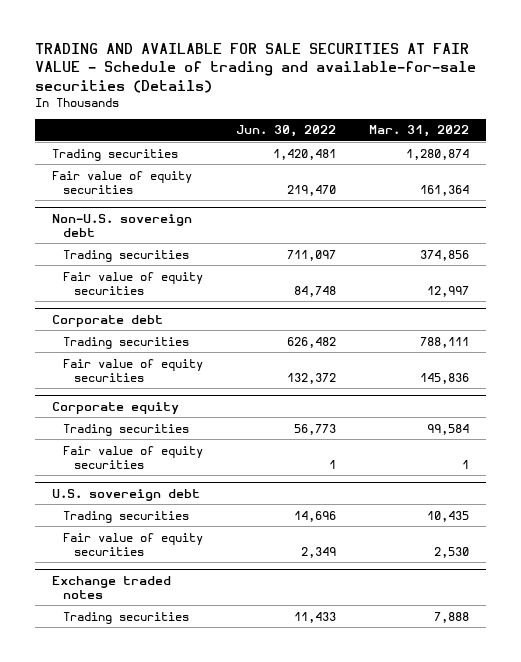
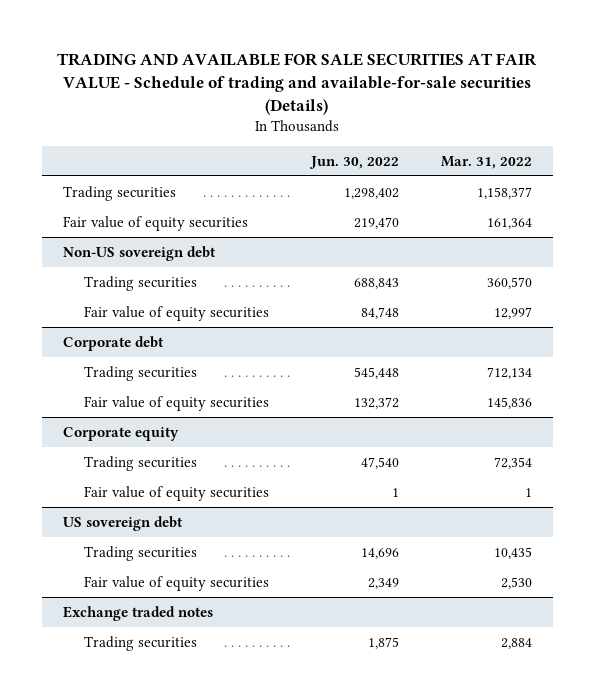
- Trading securities | 1,420,481 | 1,280,874
+ Trading securities | 1,298,402 | 1,158,377
- Non-U.S. sovereign debt
- Trading securities | 711,097 | 374,856
+ Non-US sovereign debt
+ Trading securities | 688,843 | 360,570
@ Corporate debt
- Trading securities | 626,482 | 788,111
+ Trading securities | 545,448 | 712,134
@ Corporate equity
- Trading securities | 56,773 | 99,584
+ Trading securities | 47,540 | 72,354
- U.S. sovereign debt
+ US sovereign debt
@ Exchange traded notes
- Trading securities | 11,433 | 7,888
+ Trading securities | 1,875 | 2,884

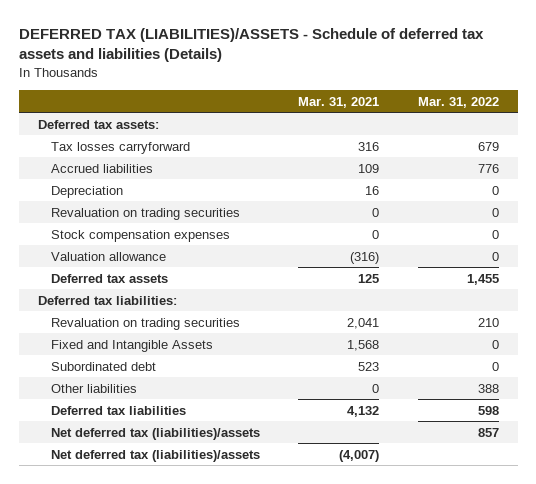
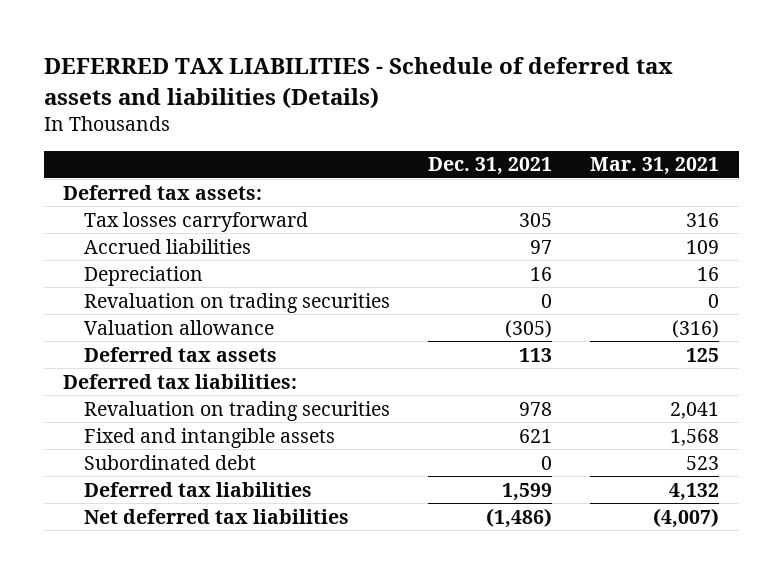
- DEFERRED TAX (LIABILITIES)/ASSETS - Schedule of deferred tax assets and liabilities (Details)
+ DEFERRED TAX LIABILITIES - Schedule of deferred tax assets and liabilities (Details)
- | Mar. 31, 2021 | Mar. 31, 2022
+ | Dec. 31, 2021 | Mar. 31, 2021
- Stock compensation expenses | 0 | 0
- Fixed and Intangible Assets | 1,568 | 0
+ Fixed and intangible assets | 621 | 1,568
- Other liabilities | 0 | 388
- Net deferred tax (liabilities)/assets | | 857
- Net deferred tax (liabilities)/assets | (4,007) |
+ Net deferred tax liabilities | (1,486) | (4,007)

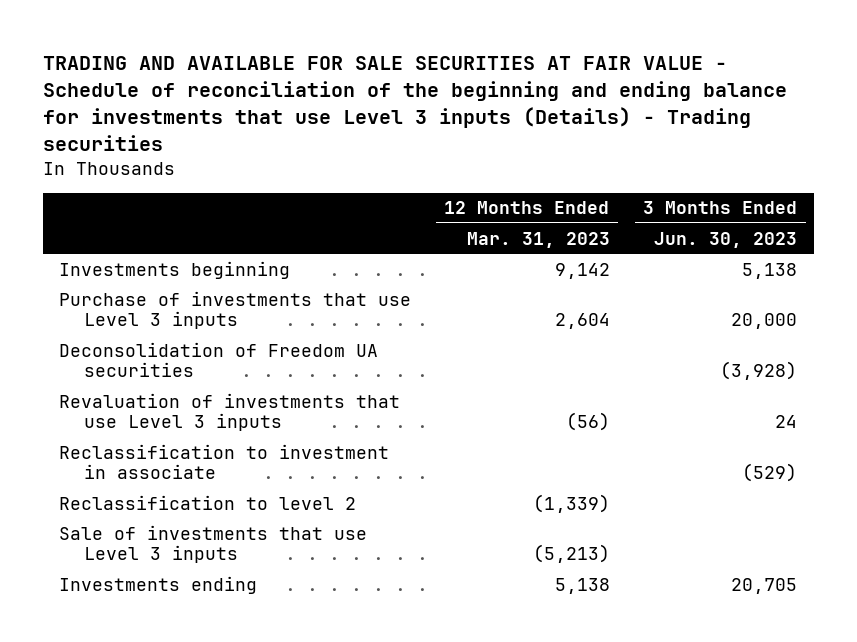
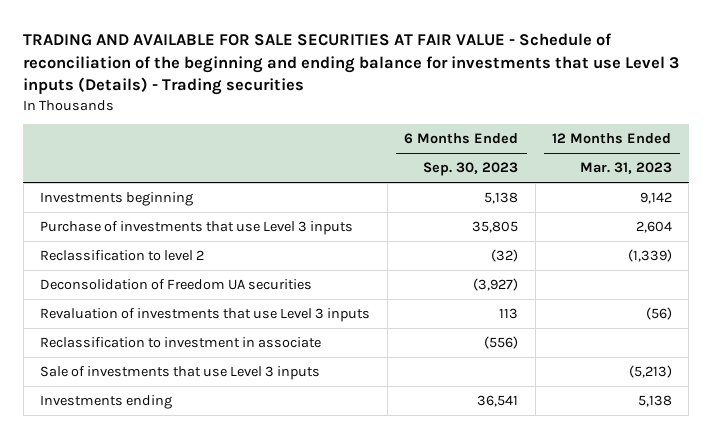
- | 12 Months Ended Mar. 31, 2023 | 3 Months Ended Jun. 30, 2023
+ | 6 Months Ended Sep. 30, 2023 | 12 Months Ended Mar. 31, 2023
moved up: Reclassification to level 2 | (32) | (1,339)

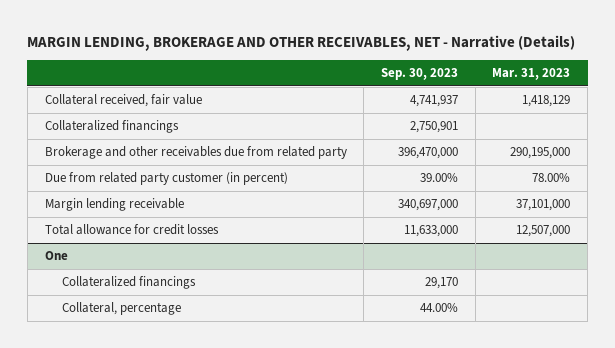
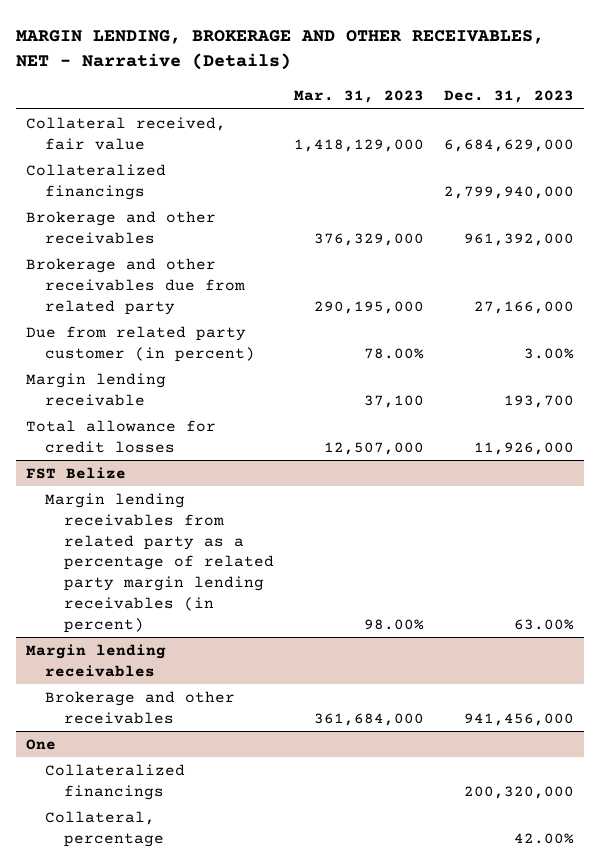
- | Sep. 30, 2023 | Mar. 31, 2023
+ | Mar. 31, 2023 | Dec. 31, 2023
- Collateral received, fair value | 4,741,937 | 1,418,129
+ Collateral received, fair value | 1,418,129,000 | 6,684,629,000
+ Brokerage and other receivables | 376,329,000 | 961,392,000
- Margin lending receivable | 340,697,000 | 37,101,000
+ Margin lending receivable | 37,100 | 193,700
+ FST Belize
+ Margin lending receivables from related party as a percentage of related party margin lending receivables (in percent) | 98.00% | 63.00%
+ Margin lending receivables
+ Brokerage and other receivables | 361,684,000 | 941,456,000

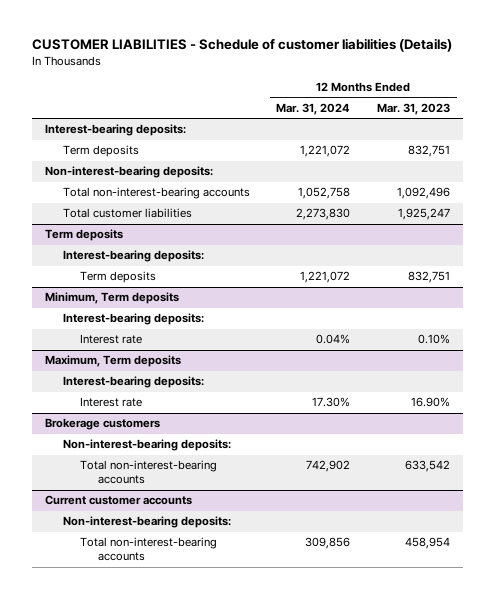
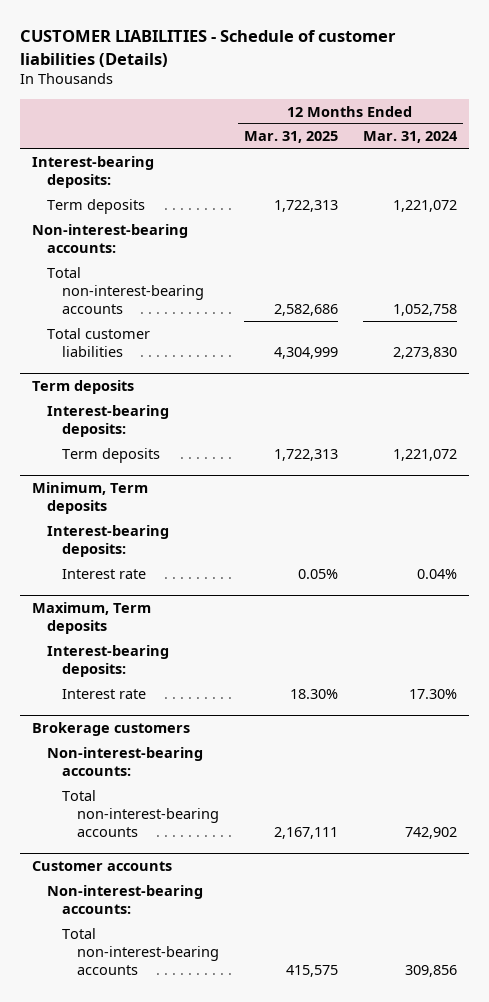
- | 12 Months Ended Mar. 31, 2024 | 12 Months Ended Mar. 31, 2023
+ | 12 Months Ended Mar. 31, 2025 | 12 Months Ended Mar. 31, 2024
- Non-interest-bearing deposits:
+ Non-interest-bearing accounts:
@ Brokerage customers
- Non-interest-bearing deposits:
+ Non-interest-bearing accounts:
- Current customer accounts
- Non-interest-bearing deposits:
+ Customer accounts
+ Non-interest-bearing accounts:

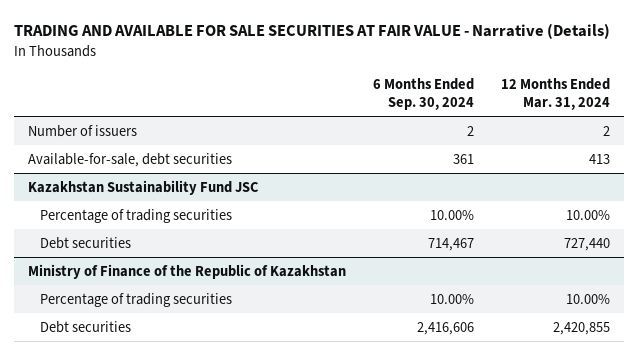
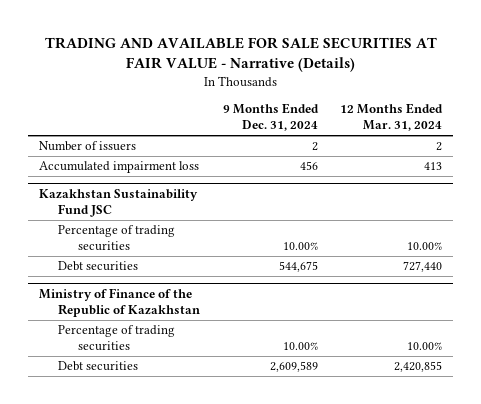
- | 6 Months Ended Sep. 30, 2024 | 12 Months Ended Mar. 31, 2024
+ | 9 Months Ended Dec. 31, 2024 | 12 Months Ended Mar. 31, 2024
- Available-for-sale, debt securities | 361 | 413
+ Accumulated impairment loss | 456 | 413

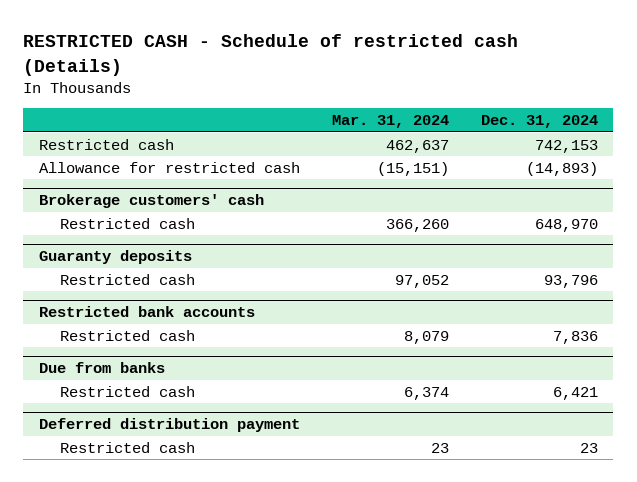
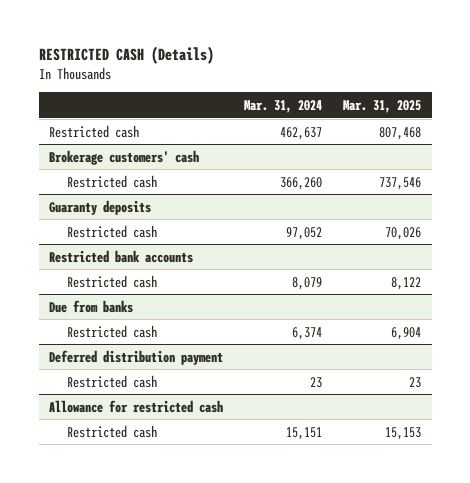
- RESTRICTED CASH - Schedule of restricted cash (Details)
+ RESTRICTED CASH (Details)
- | Mar. 31, 2024 | Dec. 31, 2024
+ | Mar. 31, 2024 | Mar. 31, 2025
- Allowance for restricted cash | (15,151) | (14,893)
+ Allowance for restricted cash
+ Restricted cash | 15,151 | 15,153

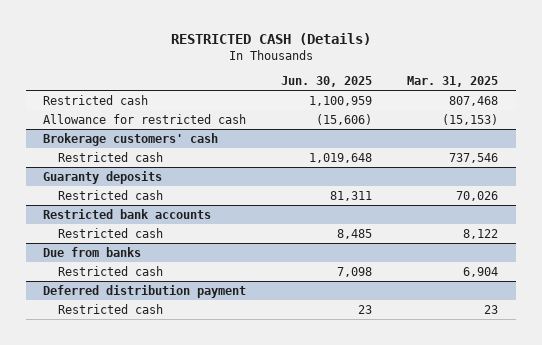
- | Mar. 31, 2024 | Mar. 31, 2025
+ | Jun. 30, 2025 | Mar. 31, 2025
+ Allowance for restricted cash | (15,606) | (15,153)
- Allowance for restricted cash
- Restricted cash | 15,151 | 15,153

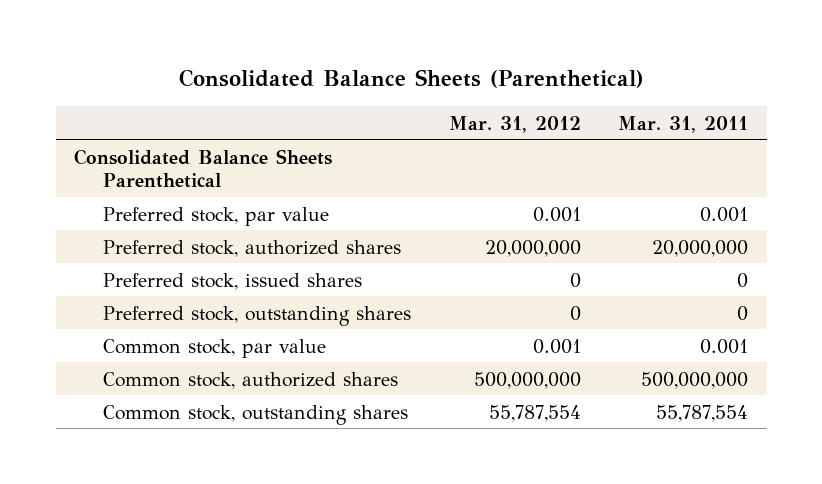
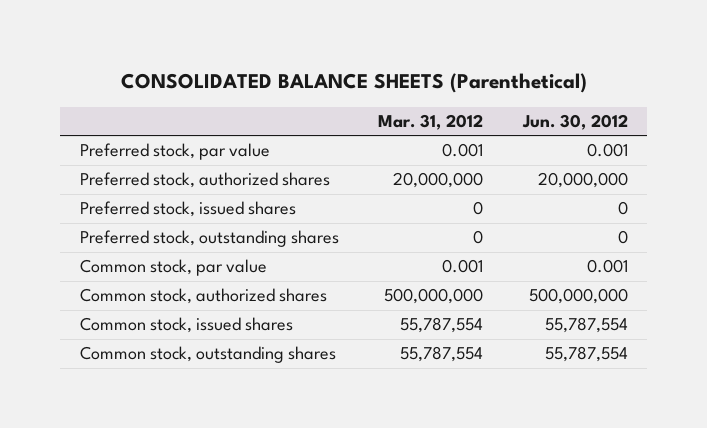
- Consolidated Balance Sheets (Parenthetical)
+ CONSOLIDATED BALANCE SHEETS (Parenthetical)
- | Mar. 31, 2012 | Mar. 31, 2011
+ | Mar. 31, 2012 | Jun. 30, 2012
- Consolidated Balance Sheets Parenthetical
+ Common stock, issued shares | 55,787,554 | 55,787,554

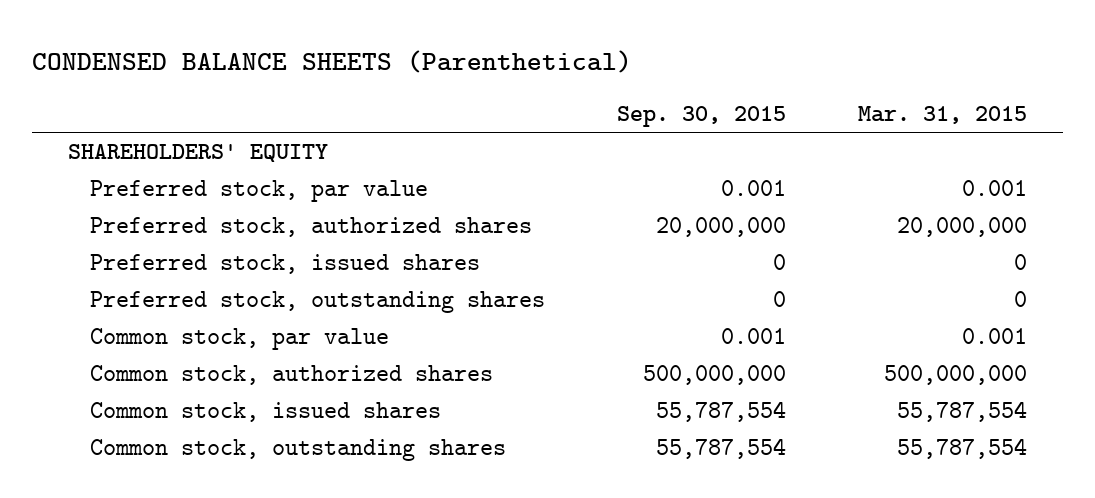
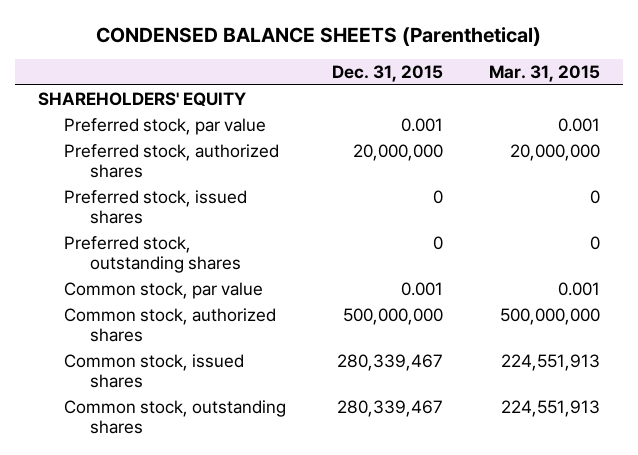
- | Sep. 30, 2015 | Mar. 31, 2015
+ | Dec. 31, 2015 | Mar. 31, 2015
- Common stock, issued shares | 55,787,554 | 55,787,554
- Common stock, outstanding shares | 55,787,554 | 55,787,554
+ Common stock, issued shares | 280,339,467 | 224,551,913
+ Common stock, outstanding shares | 280,339,467 | 224,551,913

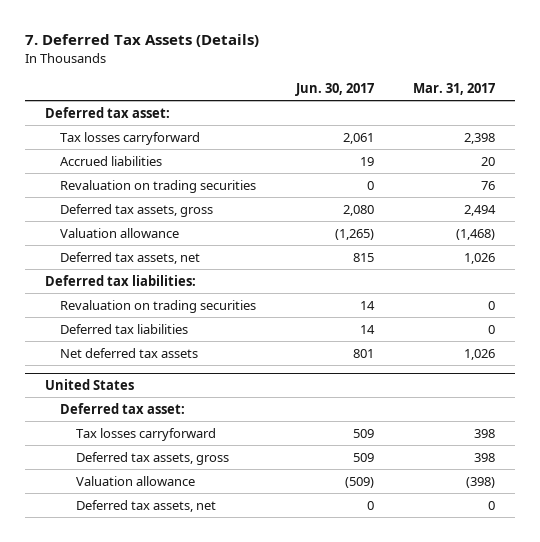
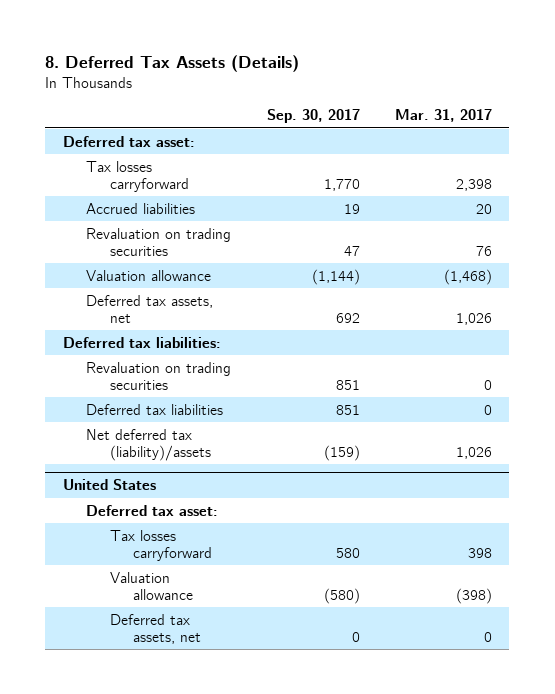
- 7. Deferred Tax Assets (Details)
+ 8. Deferred Tax Assets (Details)
- | Jun. 30, 2017 | Mar. 31, 2017
+ | Sep. 30, 2017 | Mar. 31, 2017
- Deferred tax assets, gross | 2,080 | 2,494
- Net deferred tax assets | 801 | 1,026
+ Net deferred tax (liability)/assets | (159) | 1,026
@ United States
- Deferred tax assets, gross | 509 | 398

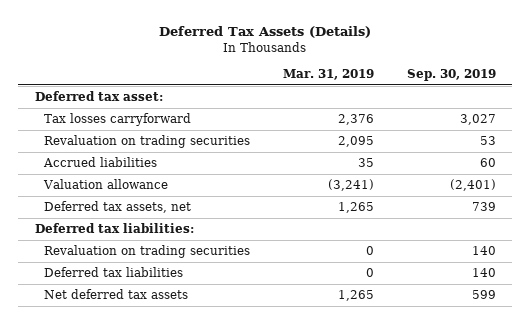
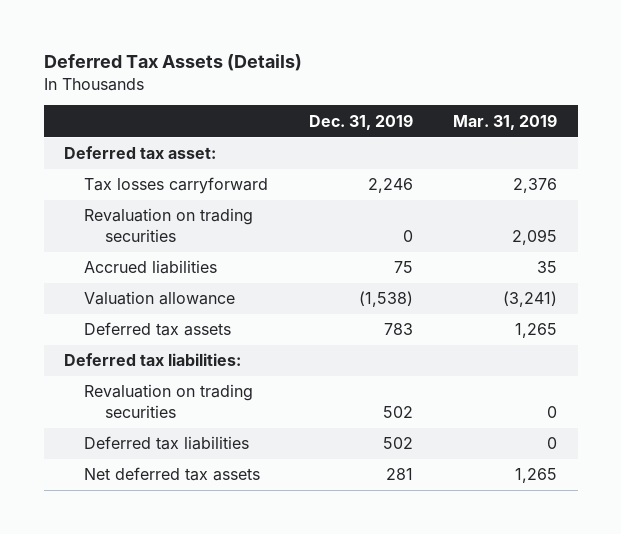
- | Mar. 31, 2019 | Sep. 30, 2019
+ | Dec. 31, 2019 | Mar. 31, 2019
- Deferred tax assets, net | 1,265 | 739
+ Deferred tax assets | 783 | 1,265

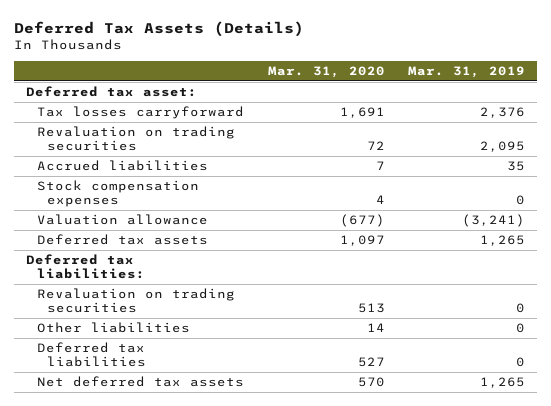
- | Dec. 31, 2019 | Mar. 31, 2019
+ | Mar. 31, 2020 | Mar. 31, 2019
+ Stock compensation expenses | 4 | 0
+ Other liabilities | 14 | 0

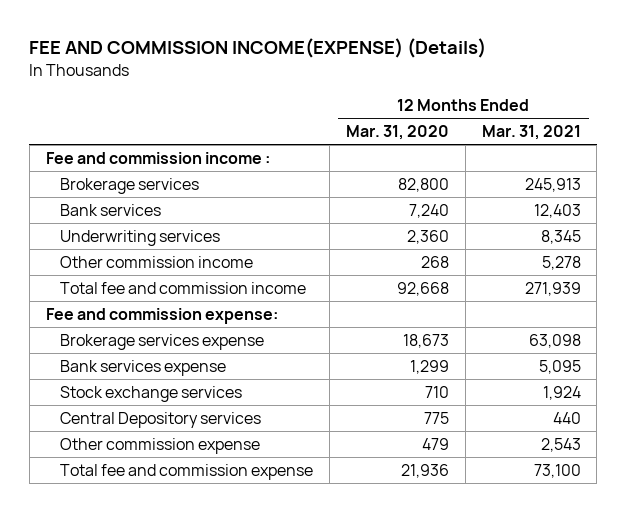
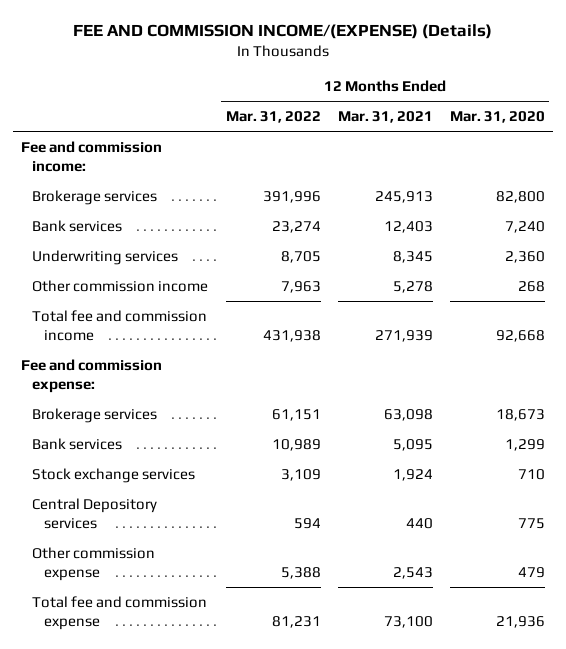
- FEE AND COMMISSION INCOME(EXPENSE) (Details)
+ FEE AND COMMISSION INCOME/(EXPENSE) (Details)
- | 12 Months Ended Mar. 31, 2020 | 12 Months Ended Mar. 31, 2021
+ | 12 Months Ended Mar. 31, 2022 | 12 Months Ended Mar. 31, 2021 | 12 Months Ended Mar. 31, 2020
- Fee and commission income :
+ Fee and commission income:
- Brokerage services expense | 18,673 | 63,098
- Bank services expense | 1,299 | 5,095
+ Brokerage services | 61,151 | 63,098 | 18,673
+ Bank services | 10,989 | 5,095 | 1,299

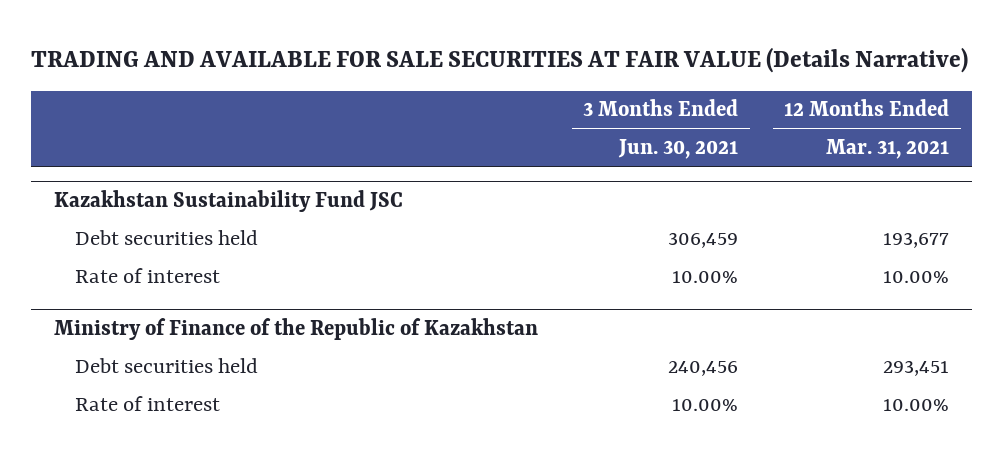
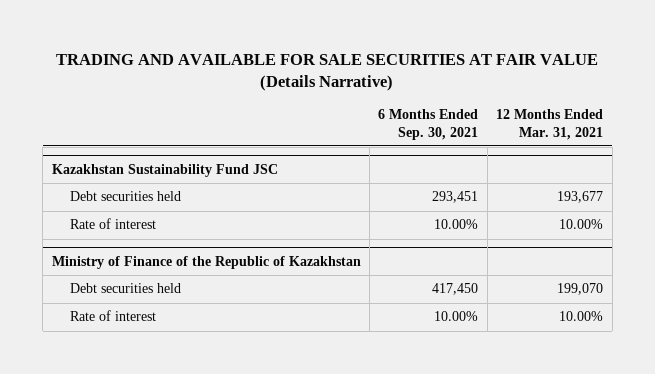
- | 3 Months Ended Jun. 30, 2021 | 12 Months Ended Mar. 31, 2021
+ | 6 Months Ended Sep. 30, 2021 | 12 Months Ended Mar. 31, 2021
@ Ministry of Finance of the Republic of Kazakhstan
- Debt securities held | 240,456 | 293,451
+ Debt securities held | 417,450 | 199,070

